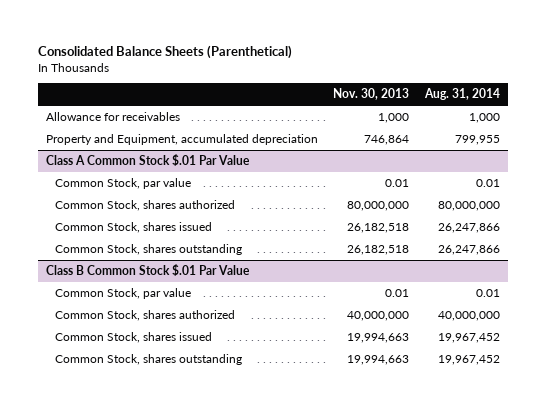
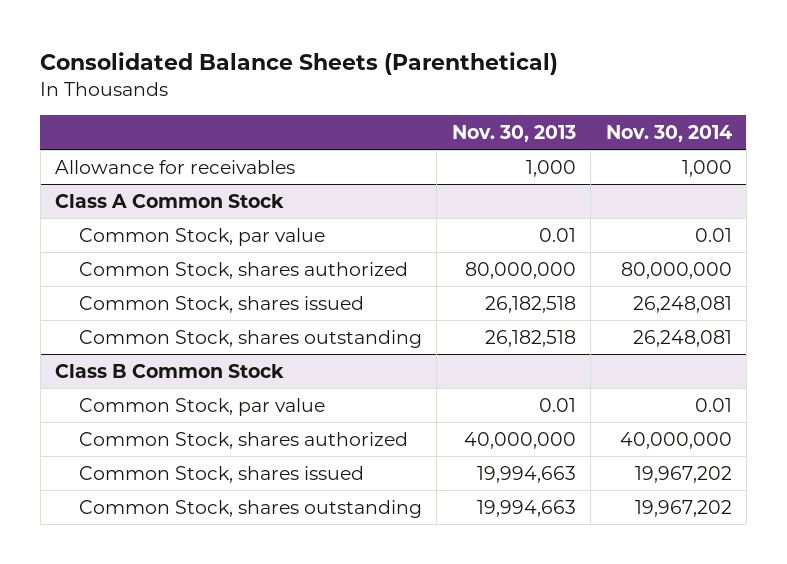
- | Nov. 30, 2013 | Aug. 31, 2014
+ | Nov. 30, 2013 | Nov. 30, 2014
- Property and Equipment, accumulated depreciation | 746,864 | 799,955
- Class A Common Stock $.01 Par Value
+ Class A Common Stock
- Class B Common Stock $.01 Par Value
+ Class B Common Stock

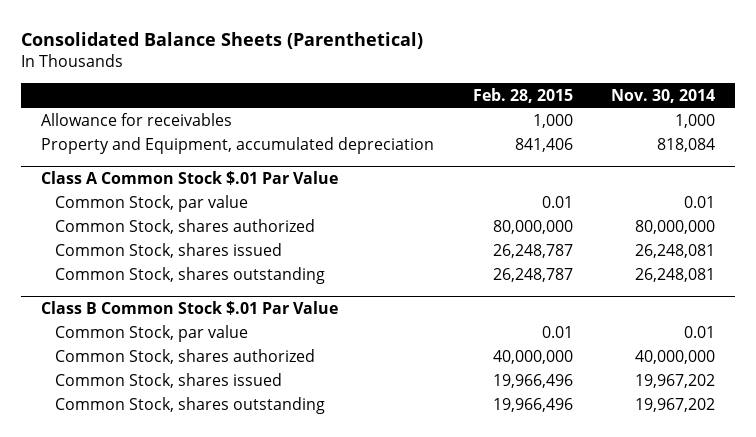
- | Nov. 30, 2013 | Nov. 30, 2014
+ | Feb. 28, 2015 | Nov. 30, 2014
- Class A Common Stock
+ Property and Equipment, accumulated depreciation | 841,406 | 818,084
+ Class A Common Stock $.01 Par Value
- Class B Common Stock
+ Class B Common Stock $.01 Par Value

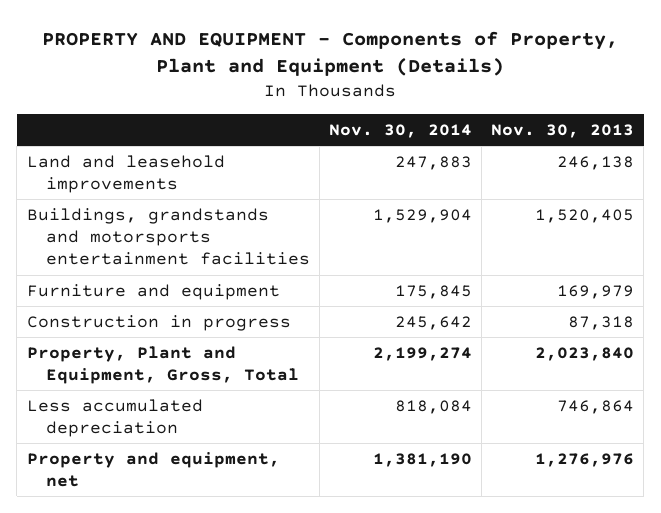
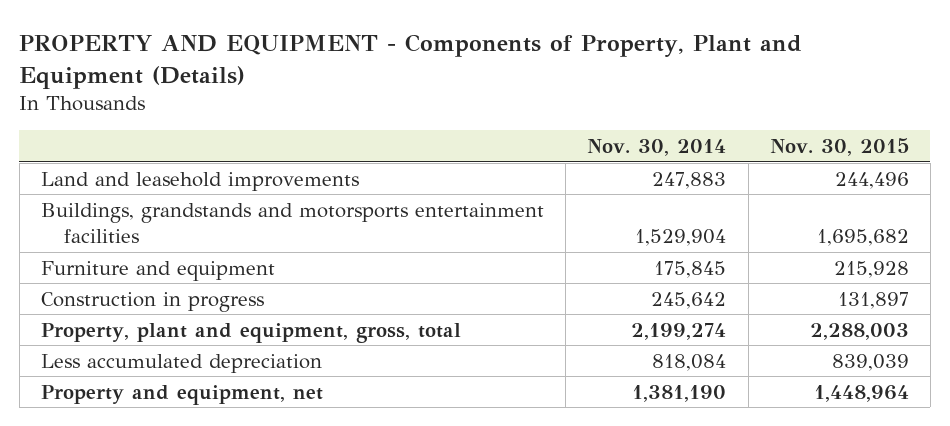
- | Nov. 30, 2014 | Nov. 30, 2013
+ | Nov. 30, 2014 | Nov. 30, 2015
- Property, Plant and Equipment, Gross, Total | 2,199,274 | 2,023,840
+ Property, plant and equipment, gross, total | 2,199,274 | 2,288,003

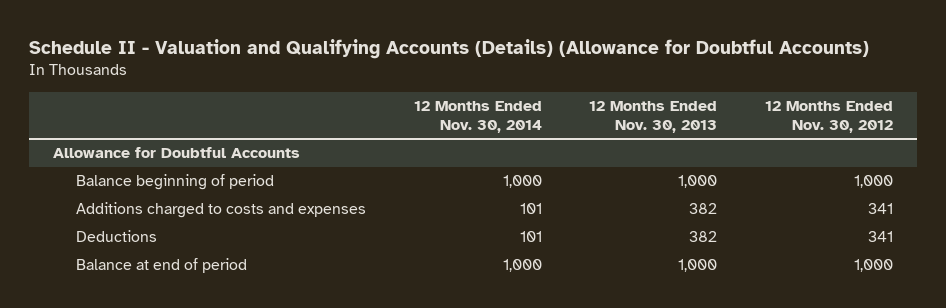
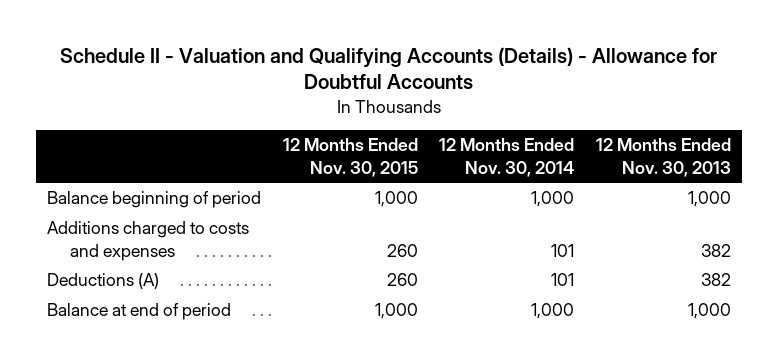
- Schedule II - Valuation and Qualifying Accounts (Details) (Allowance for Doubtful Accounts)
+ Schedule II - Valuation and Qualifying Accounts (Details) - Allowance for Doubtful Accounts
- | 12 Months Ended Nov. 30, 2014 | 12 Months Ended Nov. 30, 2013 | 12 Months Ended Nov. 30, 2012
+ | 12 Months Ended Nov. 30, 2015 | 12 Months Ended Nov. 30, 2014 | 12 Months Ended Nov. 30, 2013
- Allowance for Doubtful Accounts
- Deductions | 101 | 382 | 341
+ Deductions (A) | 260 | 101 | 382

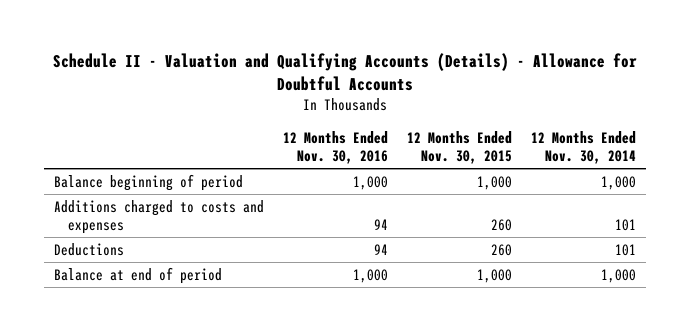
- | 12 Months Ended Nov. 30, 2015 | 12 Months Ended Nov. 30, 2014 | 12 Months Ended Nov. 30, 2013
+ | 12 Months Ended Nov. 30, 2016 | 12 Months Ended Nov. 30, 2015 | 12 Months Ended Nov. 30, 2014
- Deductions (A) | 260 | 101 | 382
+ Deductions | 94 | 260 | 101

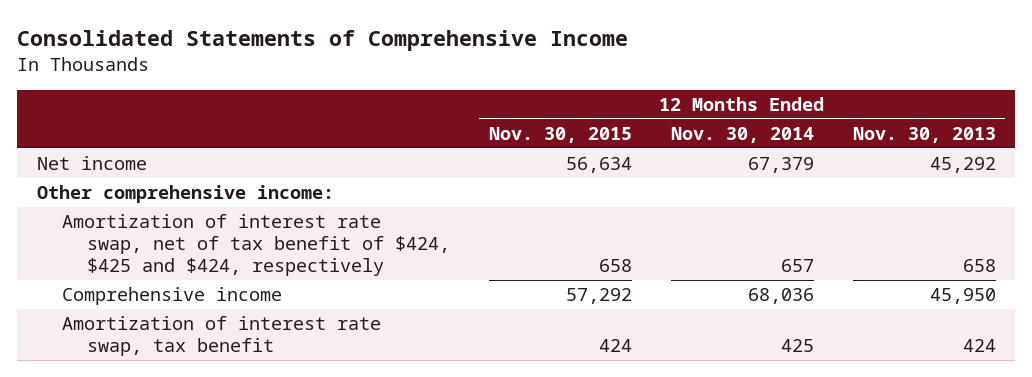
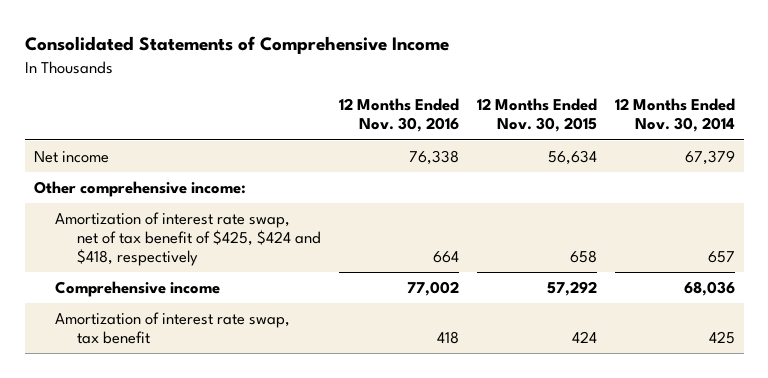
- | 12 Months Ended Nov. 30, 2015 | 12 Months Ended Nov. 30, 2014 | 12 Months Ended Nov. 30, 2013
+ | 12 Months Ended Nov. 30, 2016 | 12 Months Ended Nov. 30, 2015 | 12 Months Ended Nov. 30, 2014
- Amortization of interest rate swap, net of tax benefit of $424, $425 and $424, respectively | 658 | 657 | 658
+ Amortization of interest rate swap, net of tax benefit of $425, $424 and $418, respectively | 664 | 658 | 657

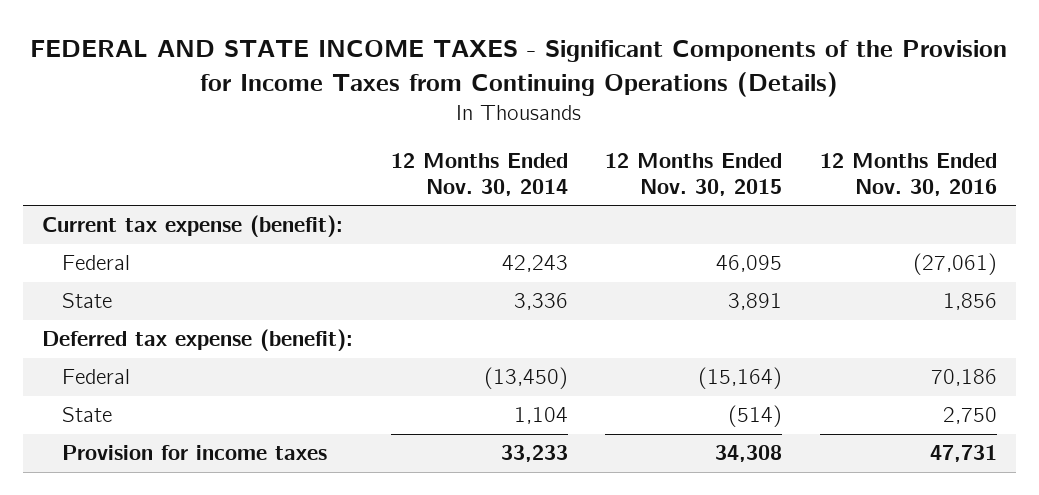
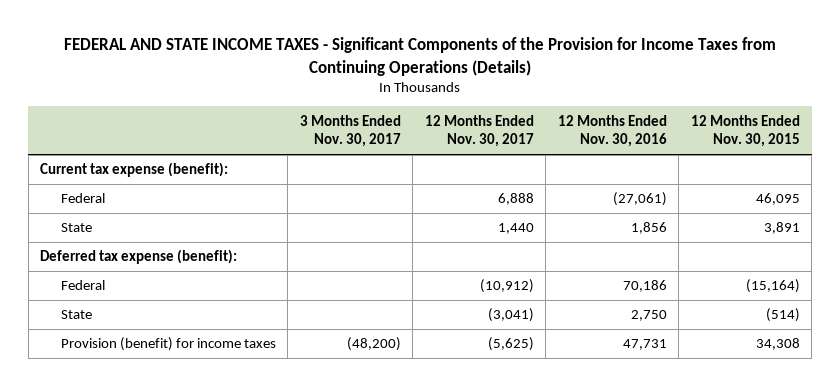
- | 12 Months Ended Nov. 30, 2014 | 12 Months Ended Nov. 30, 2015 | 12 Months Ended Nov. 30, 2016
+ | 3 Months Ended Nov. 30, 2017 | 12 Months Ended Nov. 30, 2017 | 12 Months Ended Nov. 30, 2016 | 12 Months Ended Nov. 30, 2015
- Provision for income taxes | 33,233 | 34,308 | 47,731
+ Provision (benefit) for income taxes | (48,200) | (5,625) | 47,731 | 34,308

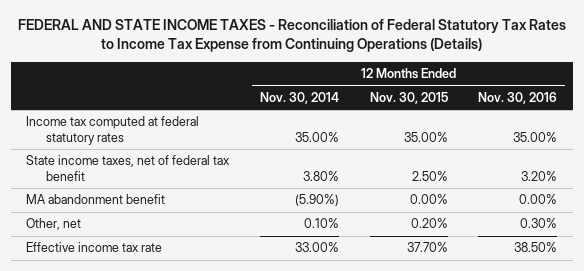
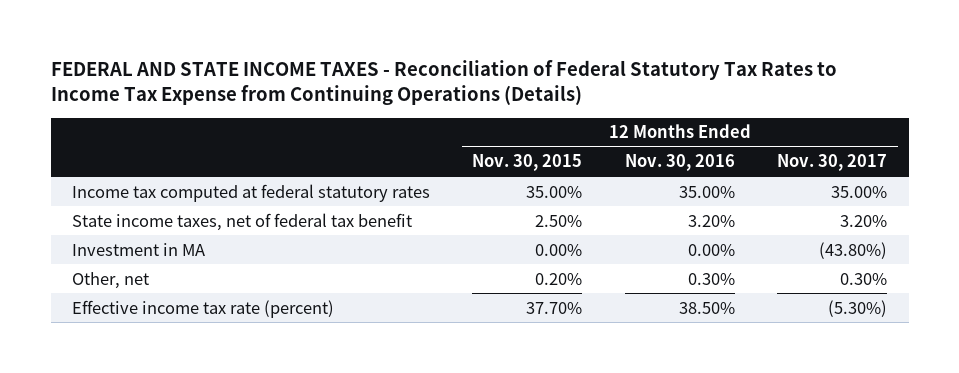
- | 12 Months Ended Nov. 30, 2014 | 12 Months Ended Nov. 30, 2015 | 12 Months Ended Nov. 30, 2016
+ | 12 Months Ended Nov. 30, 2015 | 12 Months Ended Nov. 30, 2016 | 12 Months Ended Nov. 30, 2017
- MA abandonment benefit | (5.90%) | 0.00% | 0.00%
+ Investment in MA | 0.00% | 0.00% | (43.80%)
- Effective income tax rate | 33.00% | 37.70% | 38.50%
+ Effective income tax rate (percent) | 37.70% | 38.50% | (5.30%)

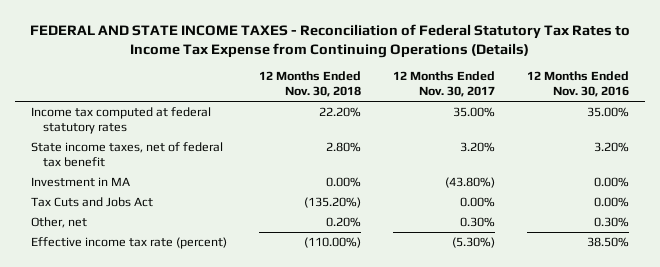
- | 12 Months Ended Nov. 30, 2015 | 12 Months Ended Nov. 30, 2016 | 12 Months Ended Nov. 30, 2017
+ | 12 Months Ended Nov. 30, 2018 | 12 Months Ended Nov. 30, 2017 | 12 Months Ended Nov. 30, 2016
+ Tax Cuts and Jobs Act | (135.20%) | 0.00% | 0.00%

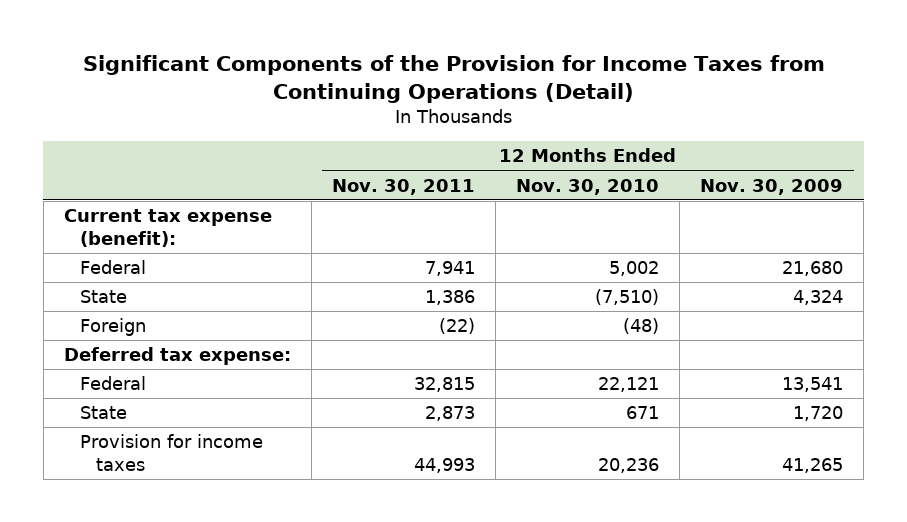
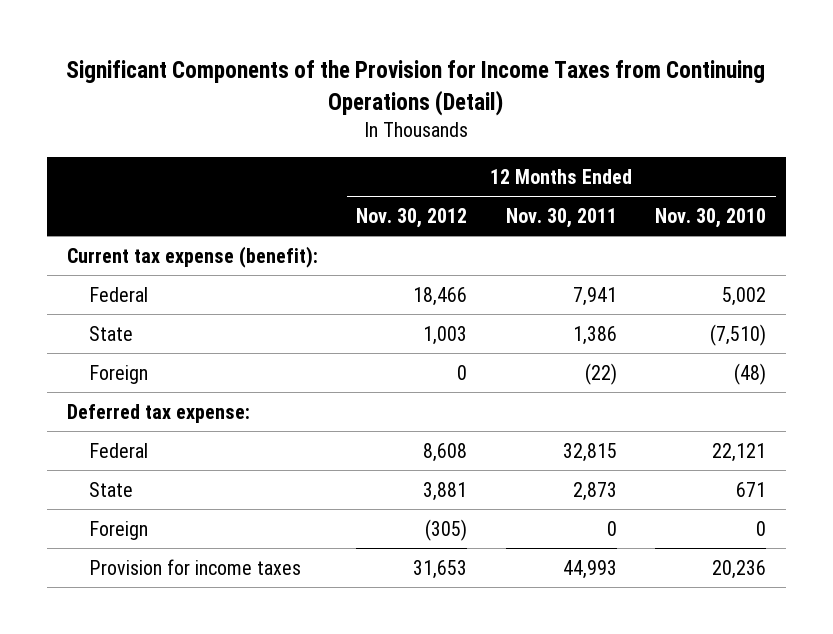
- | 12 Months Ended Nov. 30, 2011 | 12 Months Ended Nov. 30, 2010 | 12 Months Ended Nov. 30, 2009
+ | 12 Months Ended Nov. 30, 2012 | 12 Months Ended Nov. 30, 2011 | 12 Months Ended Nov. 30, 2010
+ Foreign | (305) | 0 | 0

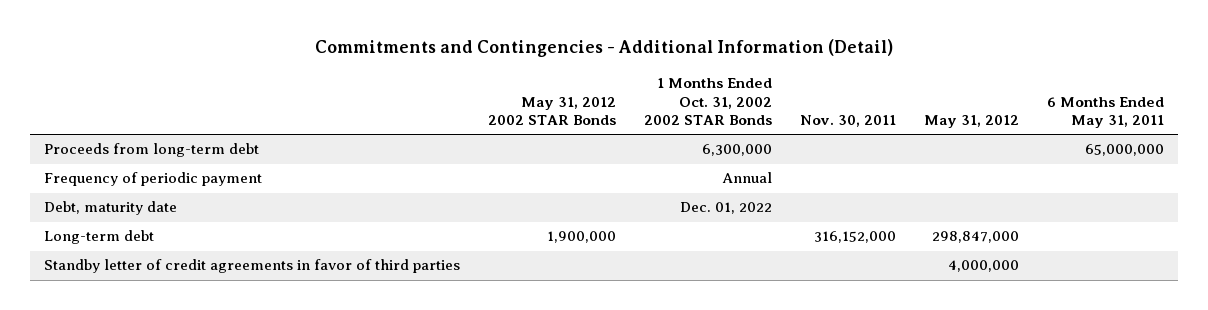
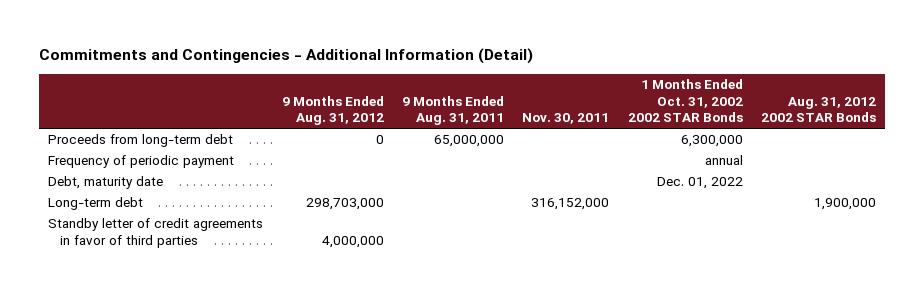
- | May 31, 2012 2002 STAR Bonds | 1 Months Ended Oct. 31, 2002 2002 STAR Bonds | Nov. 30, 2011 | May 31, 2012 | 6 Months Ended May 31, 2011
+ | 9 Months Ended Aug. 31, 2012 | 9 Months Ended Aug. 31, 2011 | Nov. 30, 2011 | 1 Months Ended Oct. 31, 2002 2002 STAR Bonds | Aug. 31, 2012 2002 STAR Bonds
- Frequency of periodic payment | | Annual | | |
+ Frequency of periodic payment | | | | annual |

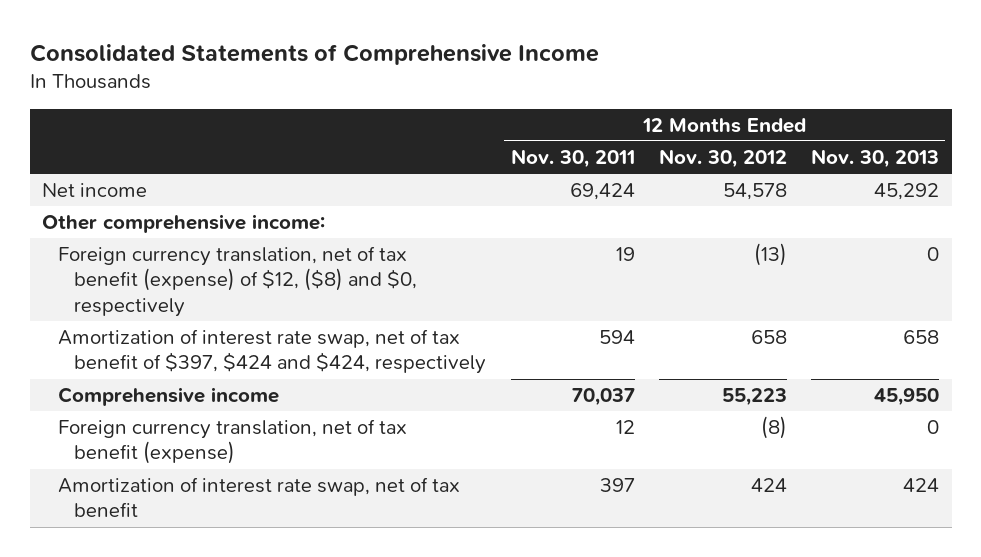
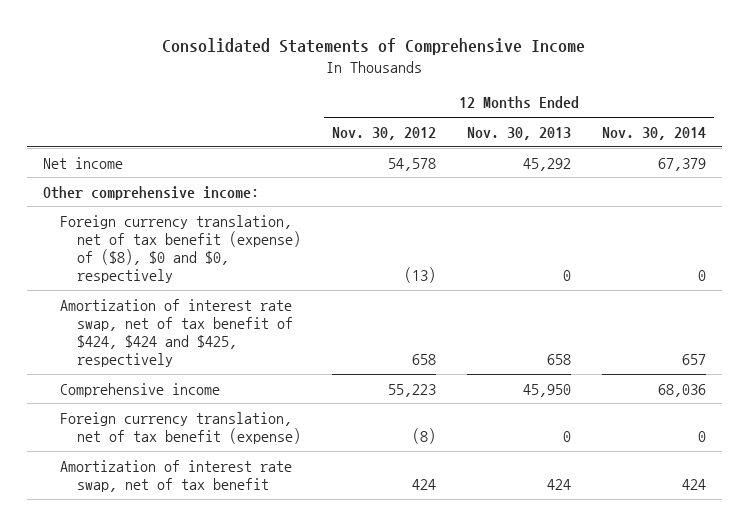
- | 12 Months Ended Nov. 30, 2011 | 12 Months Ended Nov. 30, 2012 | 12 Months Ended Nov. 30, 2013
+ | 12 Months Ended Nov. 30, 2012 | 12 Months Ended Nov. 30, 2013 | 12 Months Ended Nov. 30, 2014
- Foreign currency translation, net of tax benefit (expense) of $12, ($8) and $0, respectively | 19 | (13) | 0
- Amortization of interest rate swap, net of tax benefit of $397, $424 and $424, respectively | 594 | 658 | 658
+ Foreign currency translation, net of tax benefit (expense) of ($8), $0 and $0, respectively | (13) | 0 | 0
+ Amortization of interest rate swap, net of tax benefit of $424, $424 and $425, respectively | 658 | 658 | 657

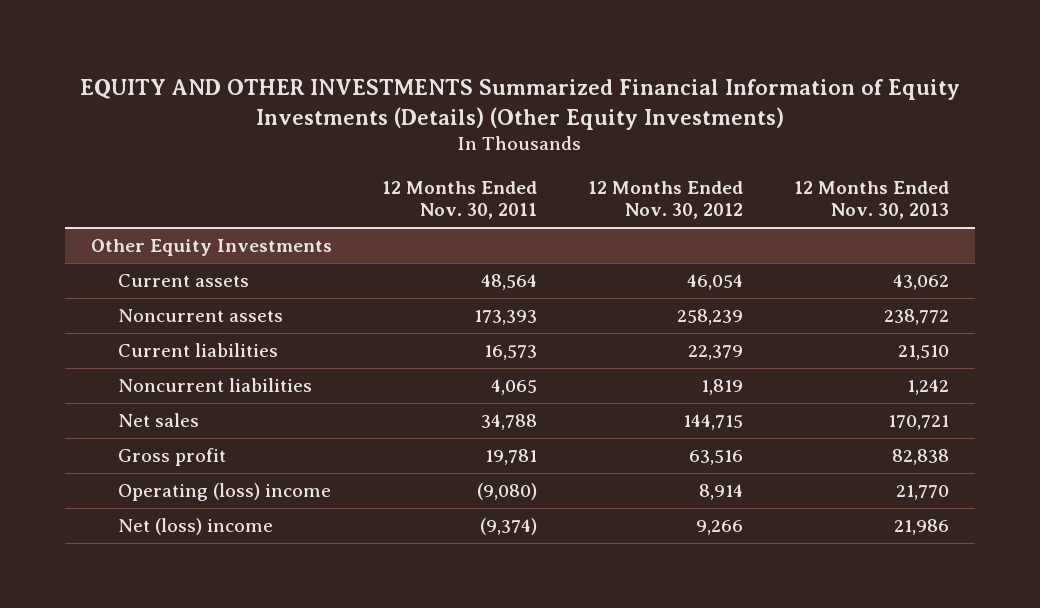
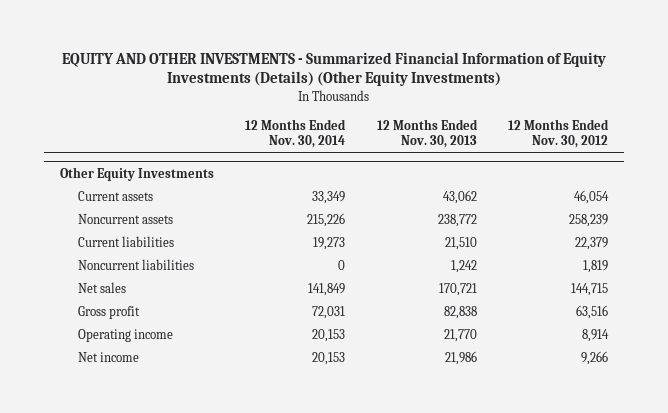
- EQUITY AND OTHER INVESTMENTS Summarized Financial Information of Equity Investments (Details) (Other Equity Investments)
+ EQUITY AND OTHER INVESTMENTS - Summarized Financial Information of Equity Investments (Details) (Other Equity Investments)
- | 12 Months Ended Nov. 30, 2011 | 12 Months Ended Nov. 30, 2012 | 12 Months Ended Nov. 30, 2013
+ | 12 Months Ended Nov. 30, 2014 | 12 Months Ended Nov. 30, 2013 | 12 Months Ended Nov. 30, 2012
@ Other Equity Investments
- Operating (loss) income | (9,080) | 8,914 | 21,770
- Net (loss) income | (9,374) | 9,266 | 21,986
+ Operating income | 20,153 | 21,770 | 8,914
+ Net income | 20,153 | 21,986 | 9,266

